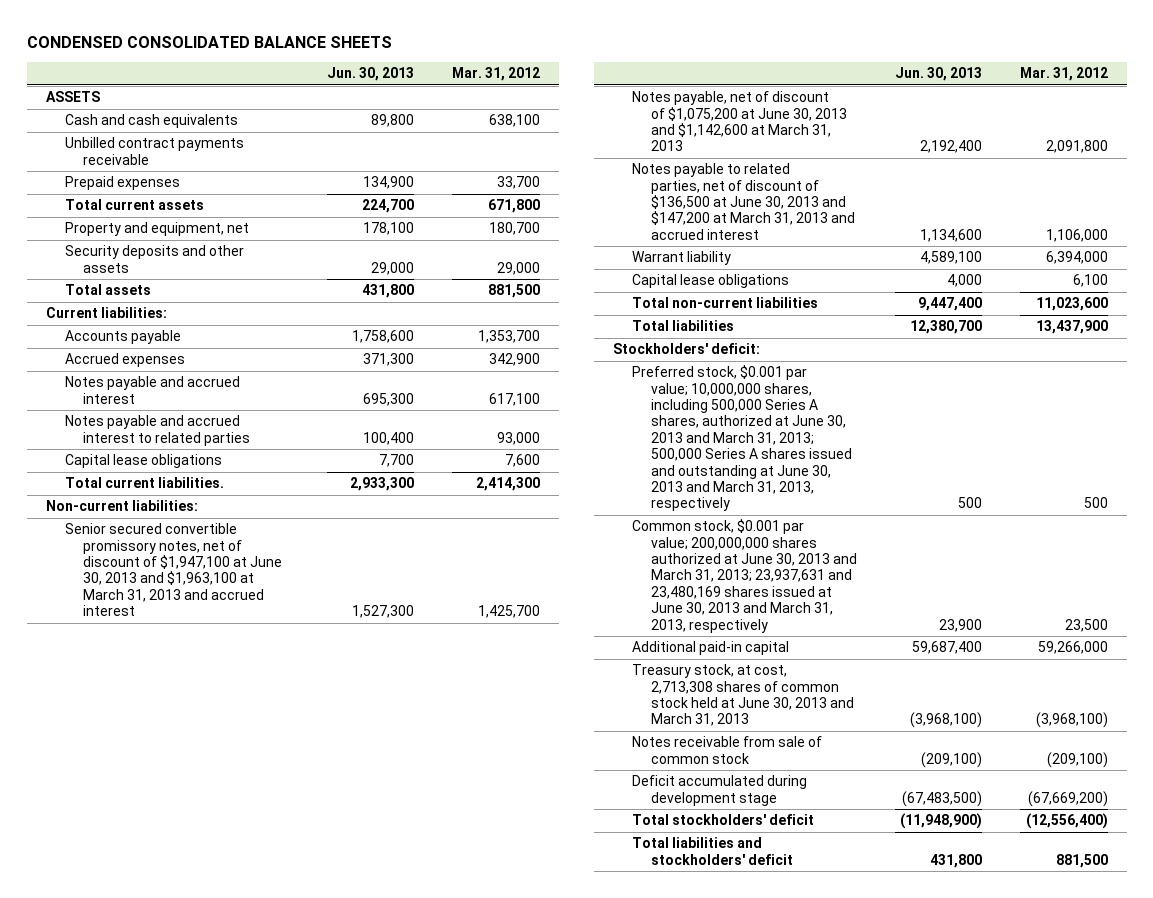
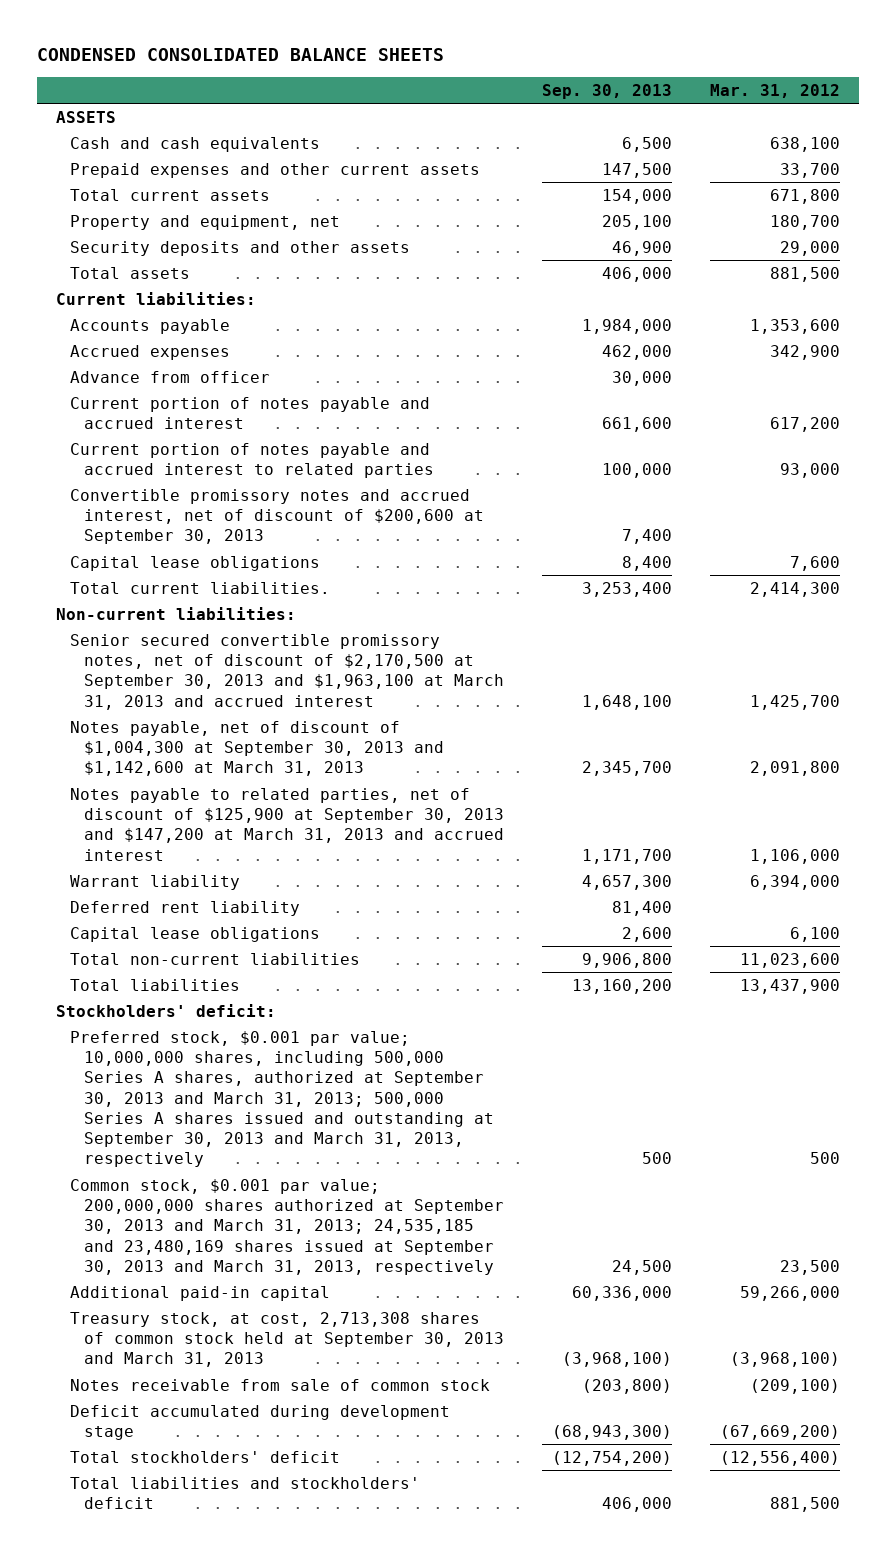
- | Jun. 30, 2013 | Mar. 31, 2012
+ | Sep. 30, 2013 | Mar. 31, 2012
- Unbilled contract payments receivable
- Prepaid expenses | 134,900 | 33,700
+ Prepaid expenses and other current assets | 147,500 | 33,700
- Accounts payable | 1,758,600 | 1,353,700
+ Accounts payable | 1,984,000 | 1,353,600
- Notes payable and accrued interest | 695,300 | 617,100
- Notes payable and accrued interest to related parties | 100,400 | 93,000
+ Advance from officer | 30,000 |
+ Current portion of notes payable and accrued interest | 661,600 | 617,200
+ Current portion of notes payable and accrued interest to related parties | 100,000 | 93,000
+ Convertible promissory notes and accrued interest, net of discount of $200,600 at September 30, 2013 | 7,400 |
- Senior secured convertible promissory notes, net of discount of $1,947,100 at June 30, 2013 and $1,963,100 at March 31, 2013 and accrued interest | 1,527,300 | 1,425,700
- Notes payable, net of discount of $1,075,200 at June 30, 2013 and $1,142,600 at March 31, 2013 | 2,192,400 | 2,091,800
- Notes payable to related parties, net of discount of $136,500 at June 30, 2013 and $147,200 at March 31, 2013 and accrued interest | 1,134,600 | 1,106,000
+ Senior secured convertible promissory notes, net of discount of $2,170,500 at September 30, 2013 and $1,963,100 at March 31, 2013 and accrued interest | 1,648,100 | 1,425,700
+ Notes payable, net of discount of $1,004,300 at September 30, 2013 and $1,142,600 at March 31, 2013 | 2,345,700 | 2,091,800
+ Notes payable to related parties, net of discount of $125,900 at September 30, 2013 and $147,200 at March 31, 2013 and accrued interest | 1,171,700 | 1,106,000
+ Deferred rent liability | 81,400 |
- Preferred stock, $0.001 par value; 10,000,000 shares, including 500,000 Series A shares, authorized at June 30, 2013 and March 31, 2013; 500,000 Series A shares issued and outstanding at June 30, 2013 and March 31, 2013, respectively | 500 | 500
- Common stock, $0.001 par value; 200,000,000 shares authorized at June 30, 2013 and March 31, 2013; 23,937,631 and 23,480,169 shares issued at June 30, 2013 and March 31, 2013, respectively | 23,900 | 23,500
+ Preferred stock, $0.001 par value; 10,000,000 shares, including 500,000 Series A shares, authorized at September 30, 2013 and March 31, 2013; 500,000 Series A shares issued and outstanding at September 30, 2013 and March 31, 2013, respectively | 500 | 500
+ Common stock, $0.001 par value; 200,000,000 shares authorized at September 30, 2013 and March 31, 2013; 24,535,185 and 23,480,169 shares issued at September 30, 2013 and March 31, 2013, respectively | 24,500 | 23,500
- Treasury stock, at cost, 2,713,308 shares of common stock held at June 30, 2013 and March 31, 2013 | (3,968,100) | (3,968,100)
+ Treasury stock, at cost, 2,713,308 shares of common stock held at September 30, 2013 and March 31, 2013 | (3,968,100) | (3,968,100)

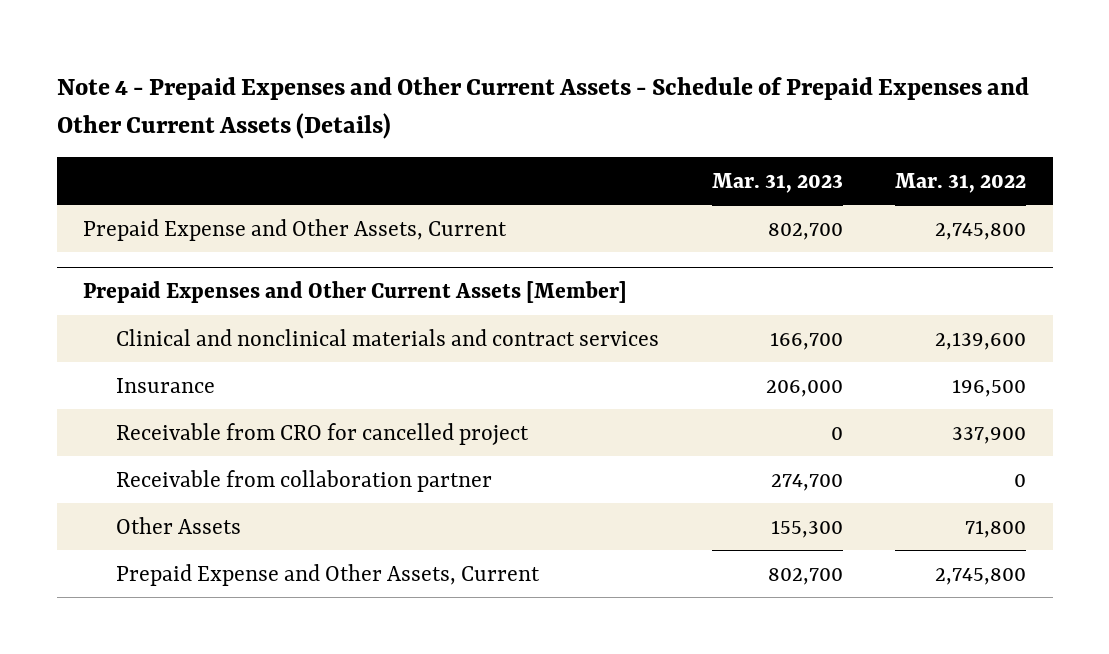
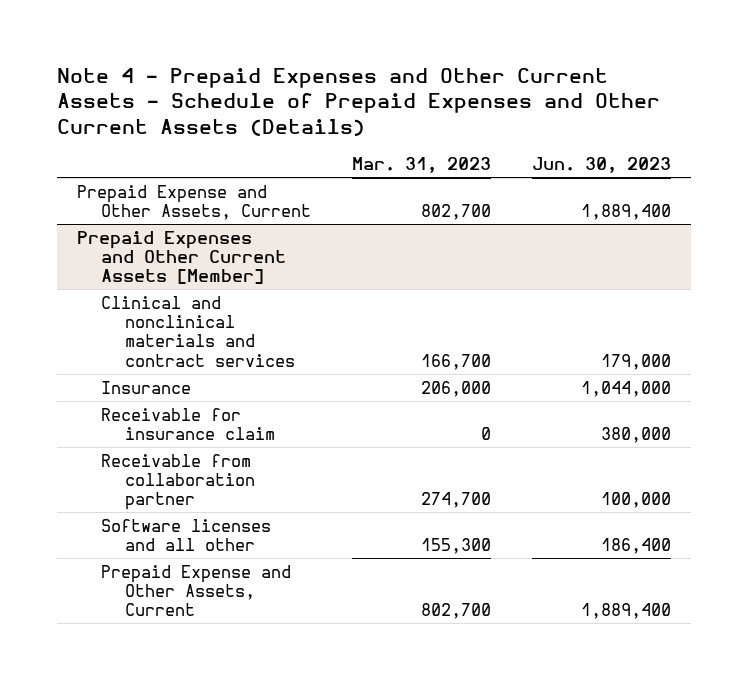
- | Mar. 31, 2023 | Mar. 31, 2022
+ | Mar. 31, 2023 | Jun. 30, 2023
@ Prepaid Expenses and Other Current Assets [Member]
- Receivable from CRO for cancelled project | 0 | 337,900
+ Receivable for insurance claim | 0 | 380,000
- Other Assets | 155,300 | 71,800
+ Software licenses and all other | 155,300 | 186,400

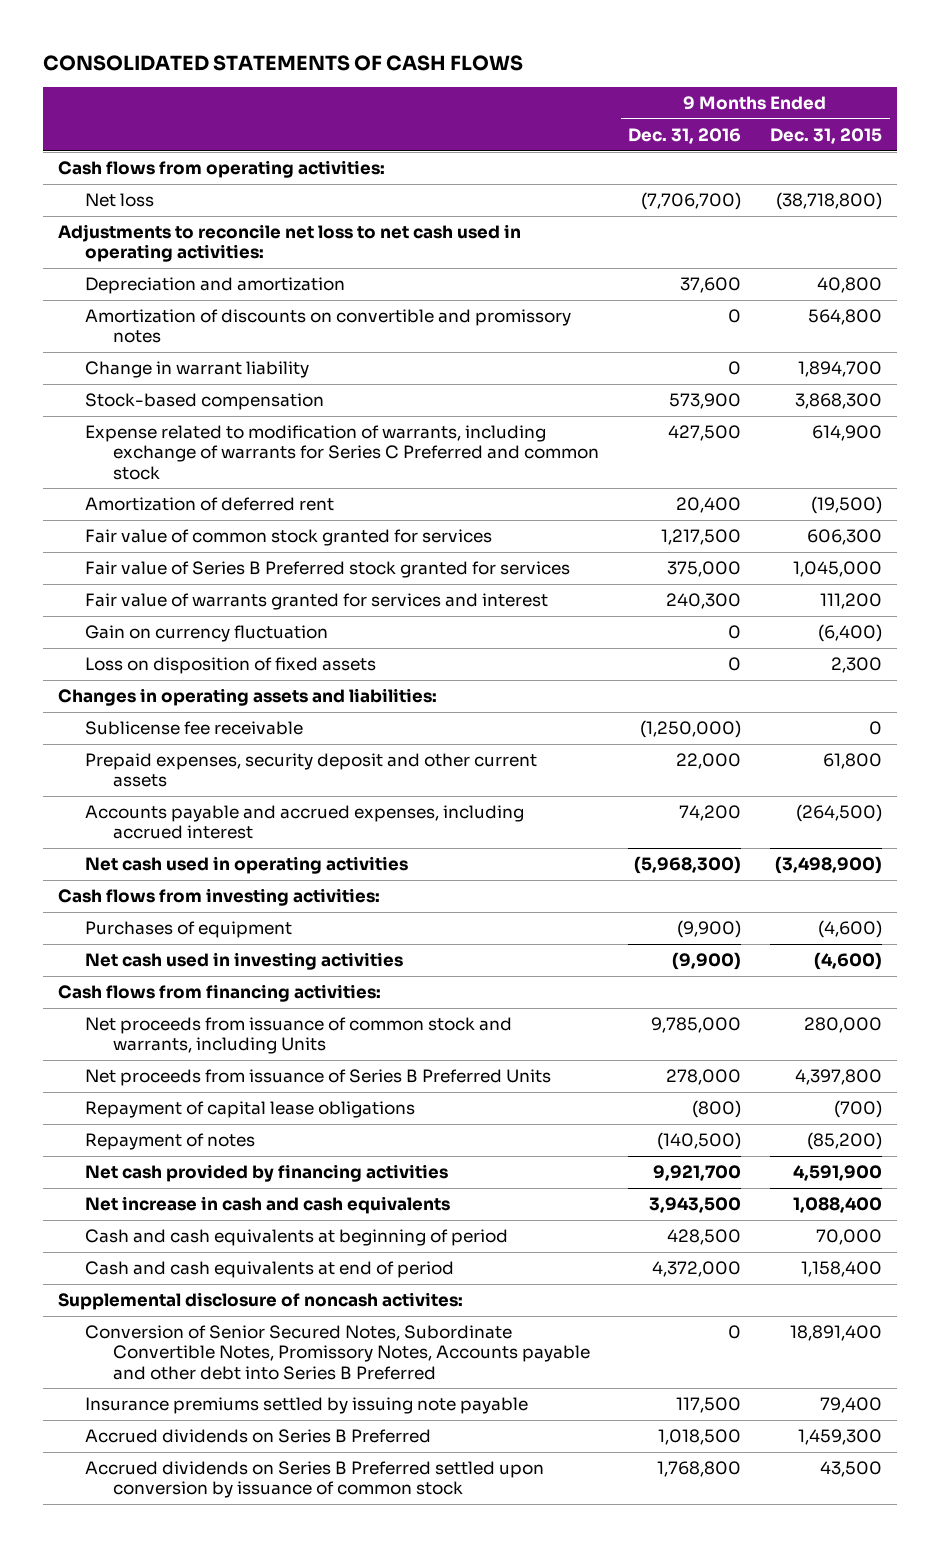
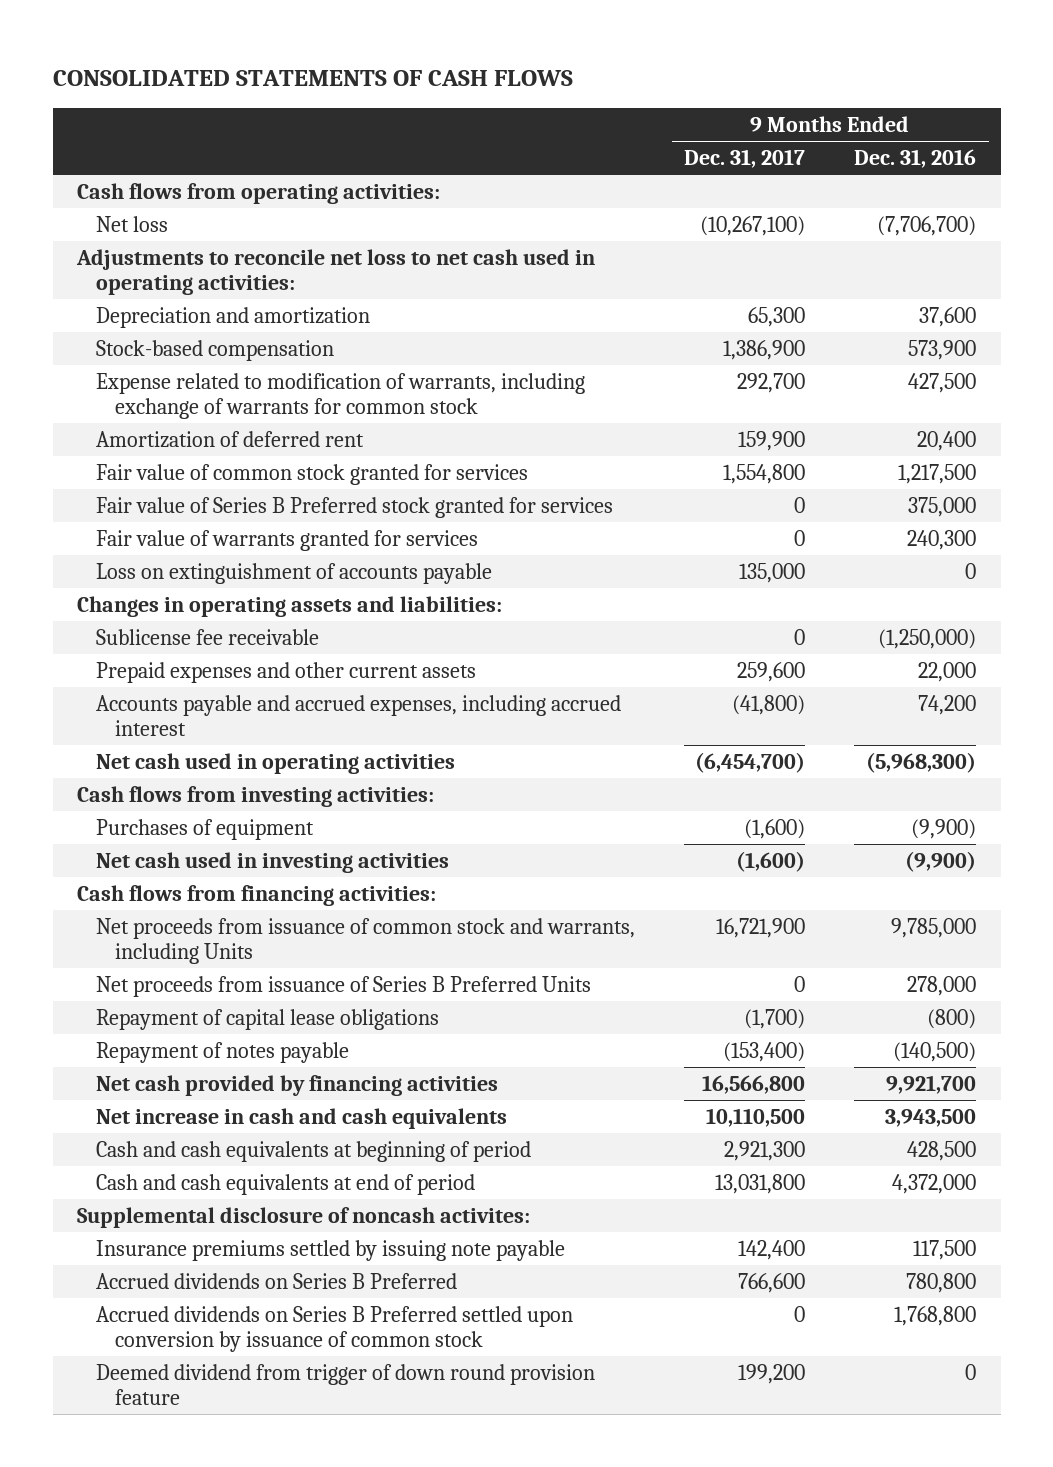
- | 9 Months Ended Dec. 31, 2016 | 9 Months Ended Dec. 31, 2015
+ | 9 Months Ended Dec. 31, 2017 | 9 Months Ended Dec. 31, 2016
- Amortization of discounts on convertible and promissory notes | 0 | 564,800
- Change in warrant liability | 0 | 1,894,700
- Expense related to modification of warrants, including exchange of warrants for Series C Preferred and common stock | 427,500 | 614,900
+ Expense related to modification of warrants, including exchange of warrants for common stock | 292,700 | 427,500
- Fair value of warrants granted for services and interest | 240,300 | 111,200
- Gain on currency fluctuation | 0 | (6,400)
- Loss on disposition of fixed assets | 0 | 2,300
+ Fair value of warrants granted for services | 0 | 240,300
+ Loss on extinguishment of accounts payable | 135,000 | 0
- Prepaid expenses, security deposit and other current assets | 22,000 | 61,800
+ Prepaid expenses and other current assets | 259,600 | 22,000
- Repayment of notes | (140,500) | (85,200)
+ Repayment of notes payable | (153,400) | (140,500)
- Conversion of Senior Secured Notes, Subordinate Convertible Notes, Promissory Notes, Accounts payable and other debt into Series B Preferred | 0 | 18,891,400
- Accrued dividends on Series B Preferred | 1,018,500 | 1,459,300
+ Accrued dividends on Series B Preferred | 766,600 | 780,800
+ Deemed dividend from trigger of down round provision feature | 199,200 | 0

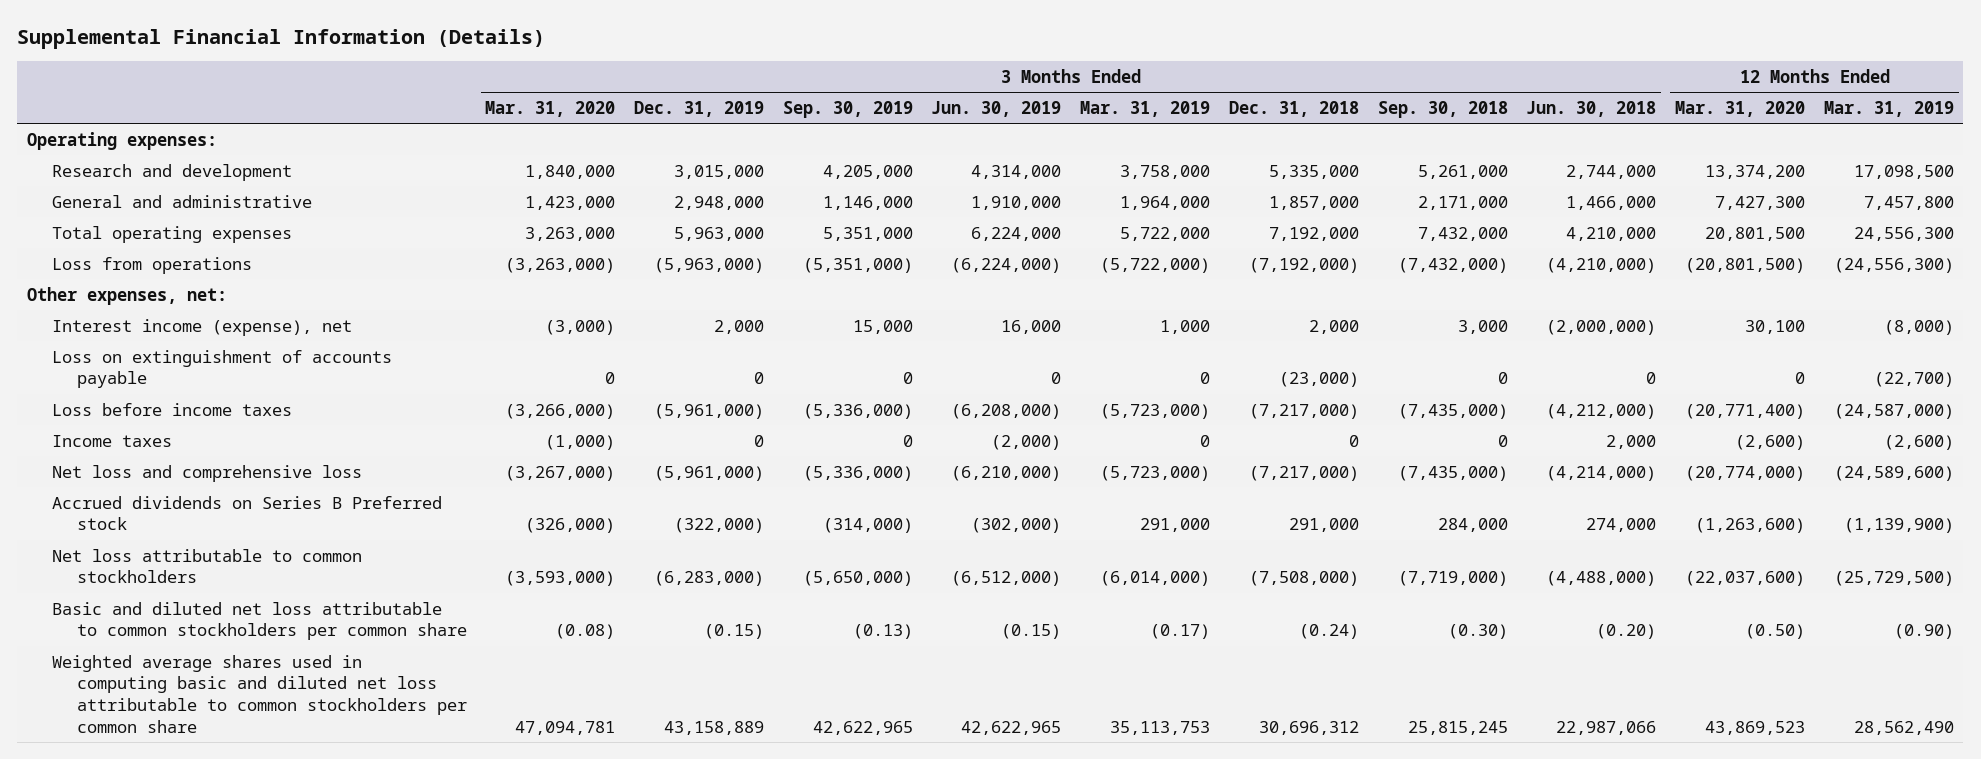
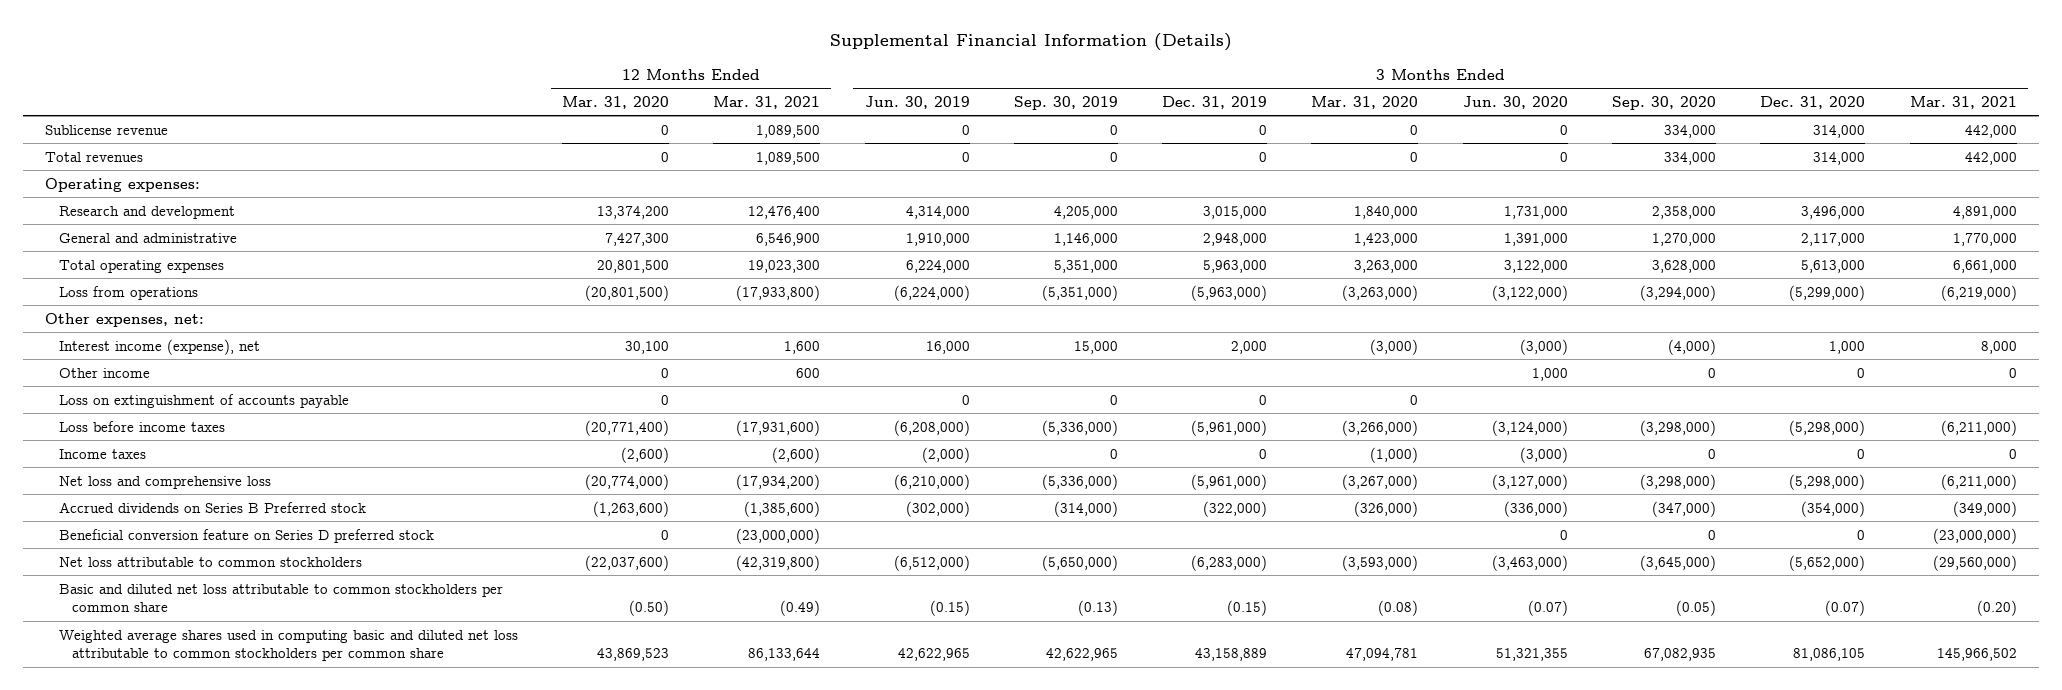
- | 3 Months Ended Mar. 31, 2020 | 3 Months Ended Dec. 31, 2019 | 3 Months Ended Sep. 30, 2019 | 3 Months Ended Jun. 30, 2019 | 3 Months Ended Mar. 31, 2019 | 3 Months Ended Dec. 31, 2018 | 3 Months Ended Sep. 30, 2018 | 3 Months Ended Jun. 30, 2018 | 12 Months Ended Mar. 31, 2020 | 12 Months Ended Mar. 31, 2019
+ | 12 Months Ended Mar. 31, 2020 | 12 Months Ended Mar. 31, 2021 | 3 Months Ended Jun. 30, 2019 | 3 Months Ended Sep. 30, 2019 | 3 Months Ended Dec. 31, 2019 | 3 Months Ended Mar. 31, 2020 | 3 Months Ended Jun. 30, 2020 | 3 Months Ended Sep. 30, 2020 | 3 Months Ended Dec. 31, 2020 | 3 Months Ended Mar. 31, 2021
+ Sublicense revenue | 0 | 1,089,500 | 0 | 0 | 0 | 0 | 0 | 334,000 | 314,000 | 442,000
+ Total revenues | 0 | 1,089,500 | 0 | 0 | 0 | 0 | 0 | 334,000 | 314,000 | 442,000
+ Other income | 0 | 600 | | | | | 1,000 | 0 | 0 | 0
+ Beneficial conversion feature on Series D preferred stock | 0 | (23,000,000) | | | | | 0 | 0 | 0 | (23,000,000)

